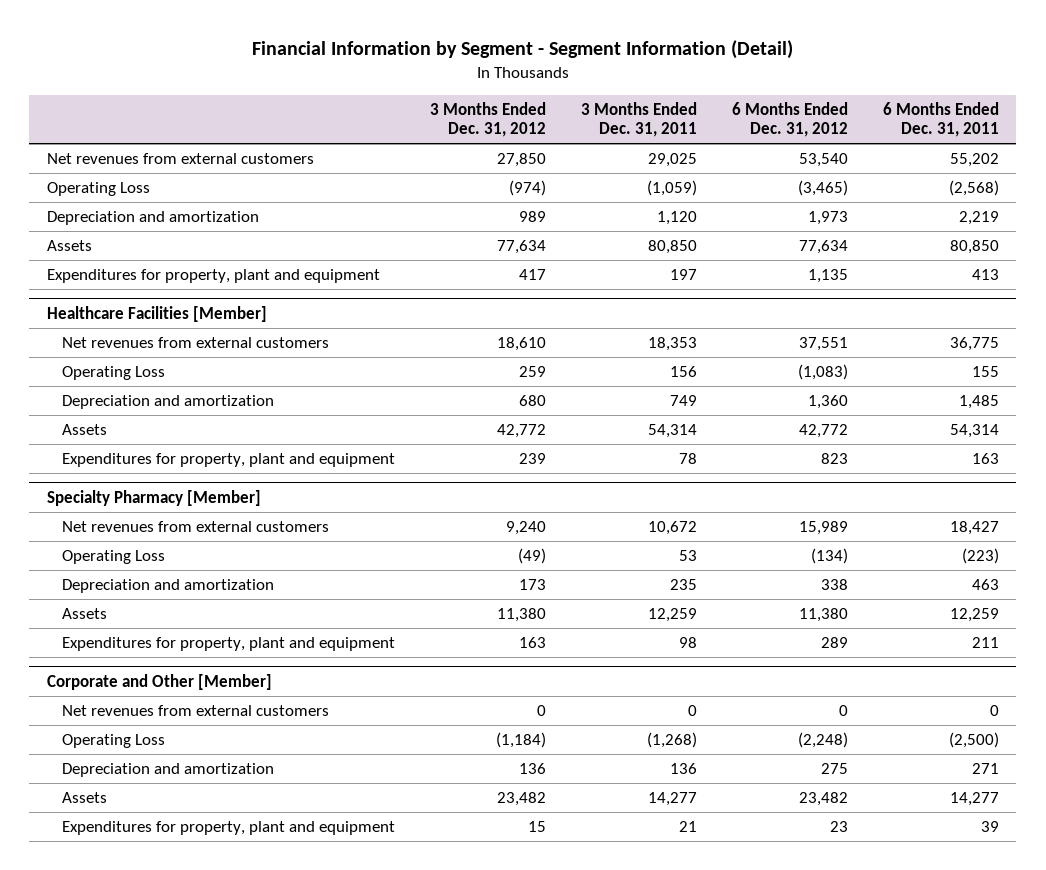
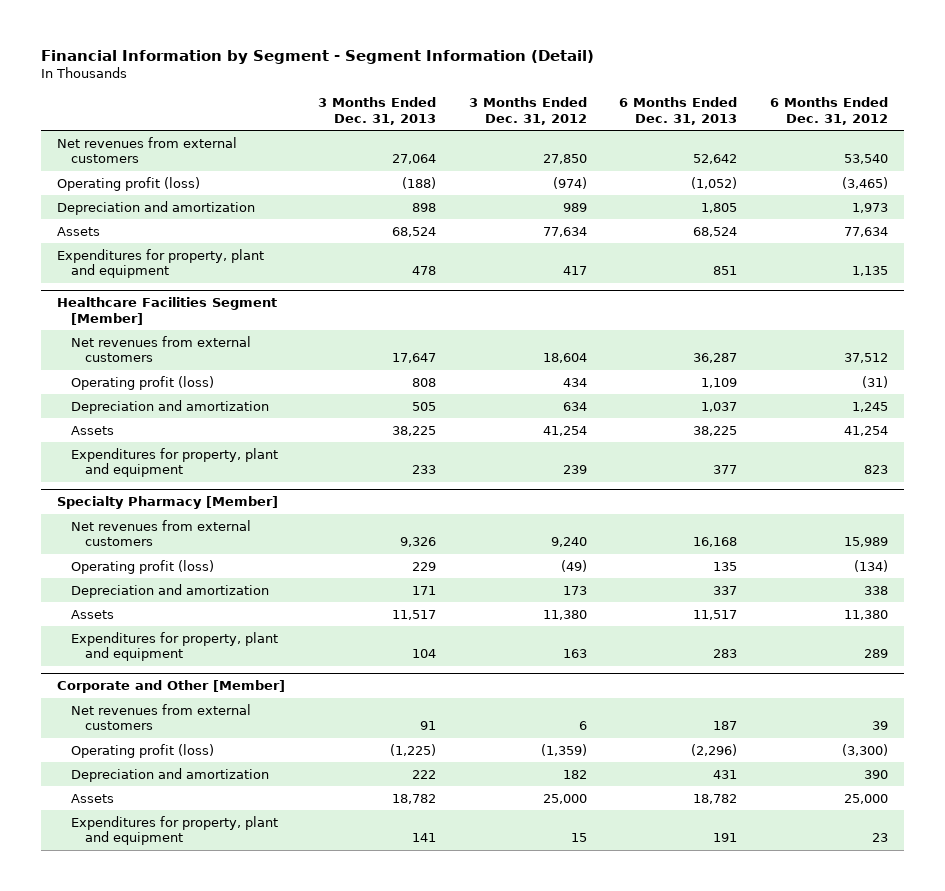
- | 3 Months Ended Dec. 31, 2012 | 3 Months Ended Dec. 31, 2011 | 6 Months Ended Dec. 31, 2012 | 6 Months Ended Dec. 31, 2011
+ | 3 Months Ended Dec. 31, 2013 | 3 Months Ended Dec. 31, 2012 | 6 Months Ended Dec. 31, 2013 | 6 Months Ended Dec. 31, 2012
- Operating Loss | (974) | (1,059) | (3,465) | (2,568)
+ Operating profit (loss) | (188) | (974) | (1,052) | (3,465)
- Healthcare Facilities [Member]
- Net revenues from external customers | 18,610 | 18,353 | 37,551 | 36,775
- Operating Loss | 259 | 156 | (1,083) | 155
- Depreciation and amortization | 680 | 749 | 1,360 | 1,485
- Assets | 42,772 | 54,314 | 42,772 | 54,314
+ Healthcare Facilities Segment [Member]
+ Net revenues from external customers | 17,647 | 18,604 | 36,287 | 37,512
+ Operating profit (loss) | 808 | 434 | 1,109 | (31)
+ Depreciation and amortization | 505 | 634 | 1,037 | 1,245
+ Assets | 38,225 | 41,254 | 38,225 | 41,254
@ Specialty Pharmacy [Member]
- Operating Loss | (49) | 53 | (134) | (223)
+ Operating profit (loss) | 229 | (49) | 135 | (134)
@ Corporate and Other [Member]
- Net revenues from external customers | 0 | 0 | 0 | 0
- Operating Loss | (1,184) | (1,268) | (2,248) | (2,500)
- Depreciation and amortization | 136 | 136 | 275 | 271
- Assets | 23,482 | 14,277 | 23,482 | 14,277
+ Net revenues from external customers | 91 | 6 | 187 | 39
+ Operating profit (loss) | (1,225) | (1,359) | (2,296) | (3,300)
+ Depreciation and amortization | 222 | 182 | 431 | 390
+ Assets | 18,782 | 25,000 | 18,782 | 25,000

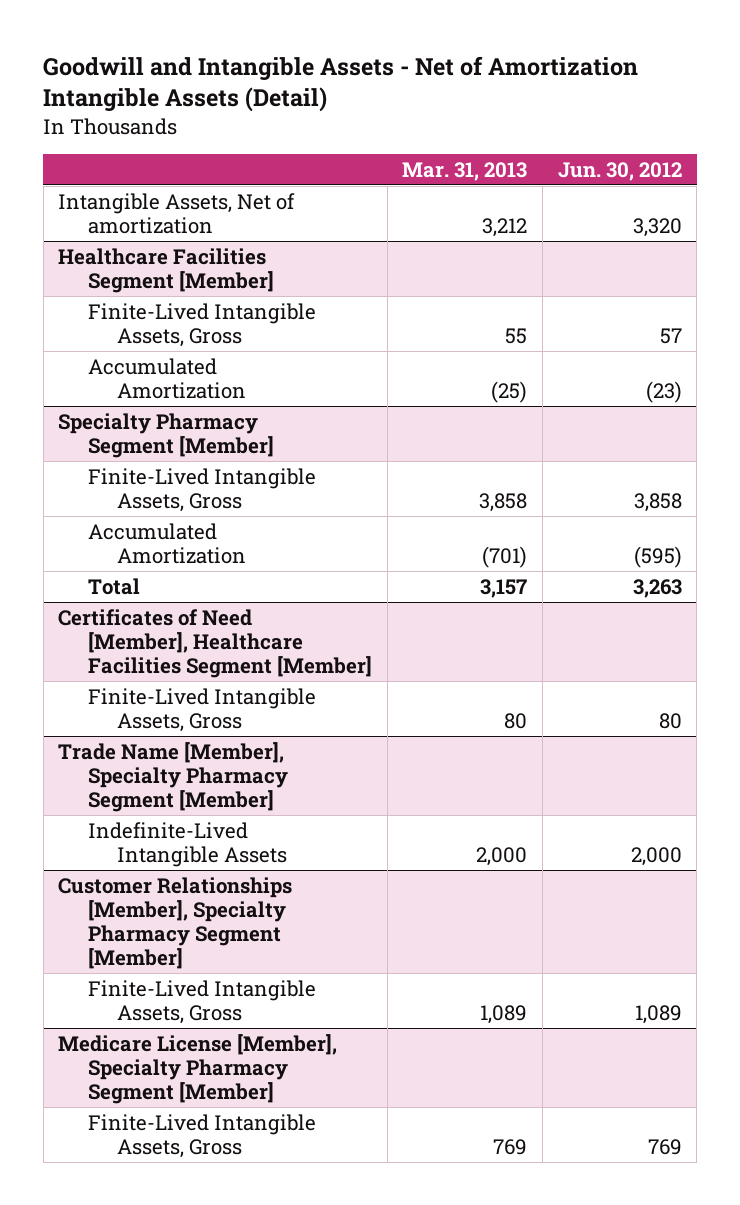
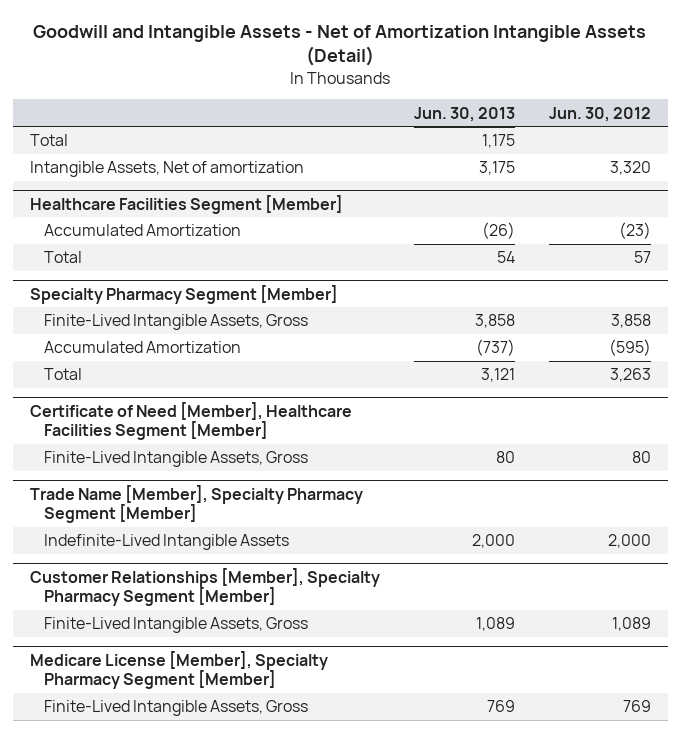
- | Mar. 31, 2013 | Jun. 30, 2012
+ | Jun. 30, 2013 | Jun. 30, 2012
+ Total | 1,175 |
@ Healthcare Facilities Segment [Member]
- Finite-Lived Intangible Assets, Gross | 55 | 57
+ Total | 54 | 57
- Certificates of Need [Member], Healthcare Facilities Segment [Member]
+ Certificate of Need [Member], Healthcare Facilities Segment [Member]

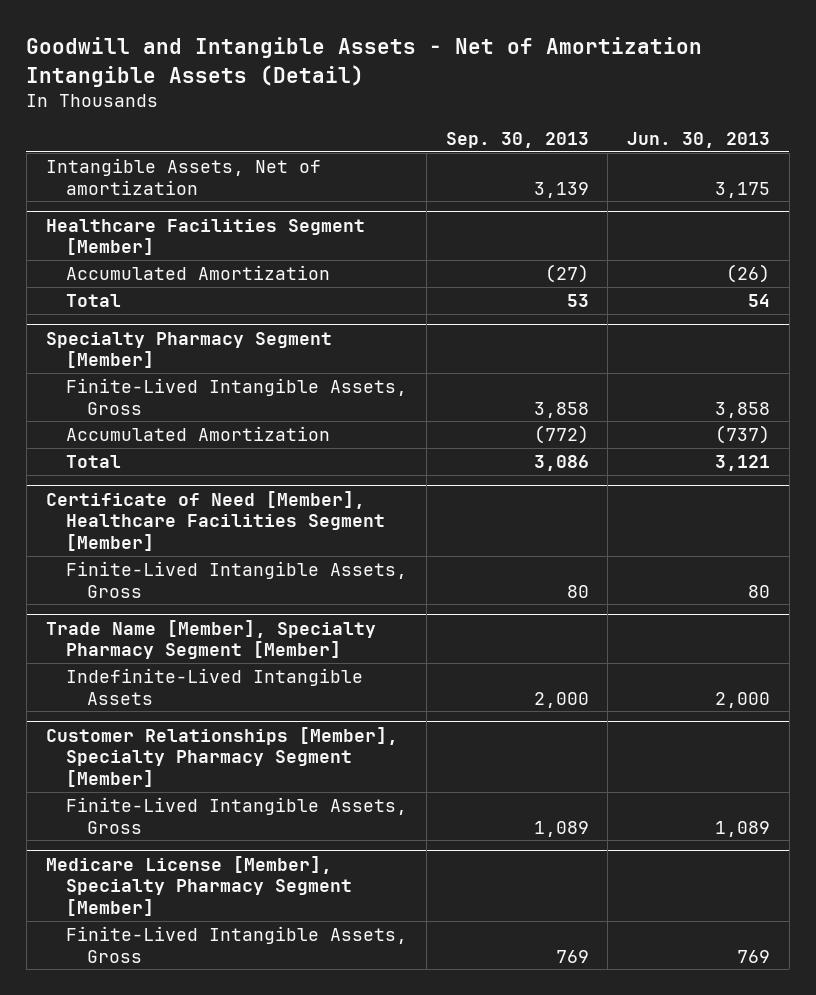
- | Jun. 30, 2013 | Jun. 30, 2012
+ | Sep. 30, 2013 | Jun. 30, 2013
- Total | 1,175 |

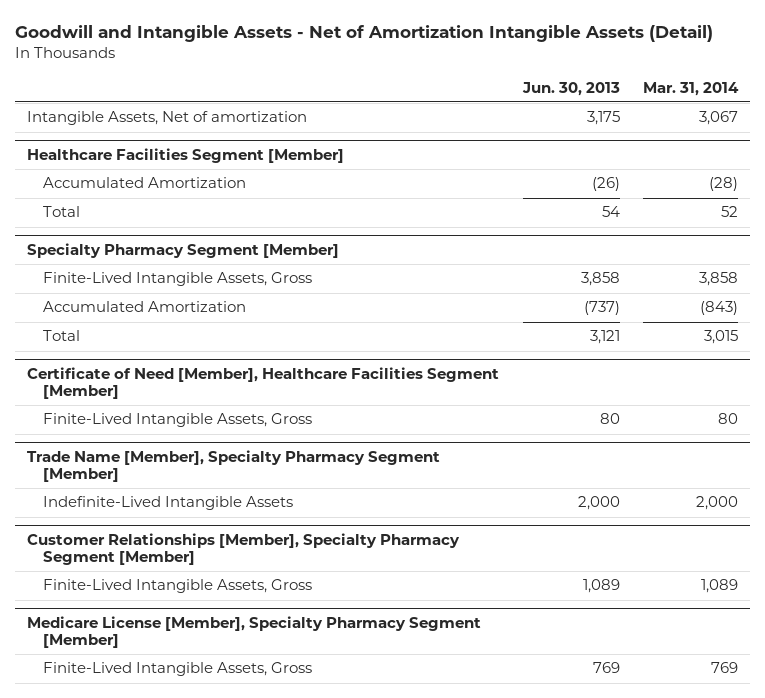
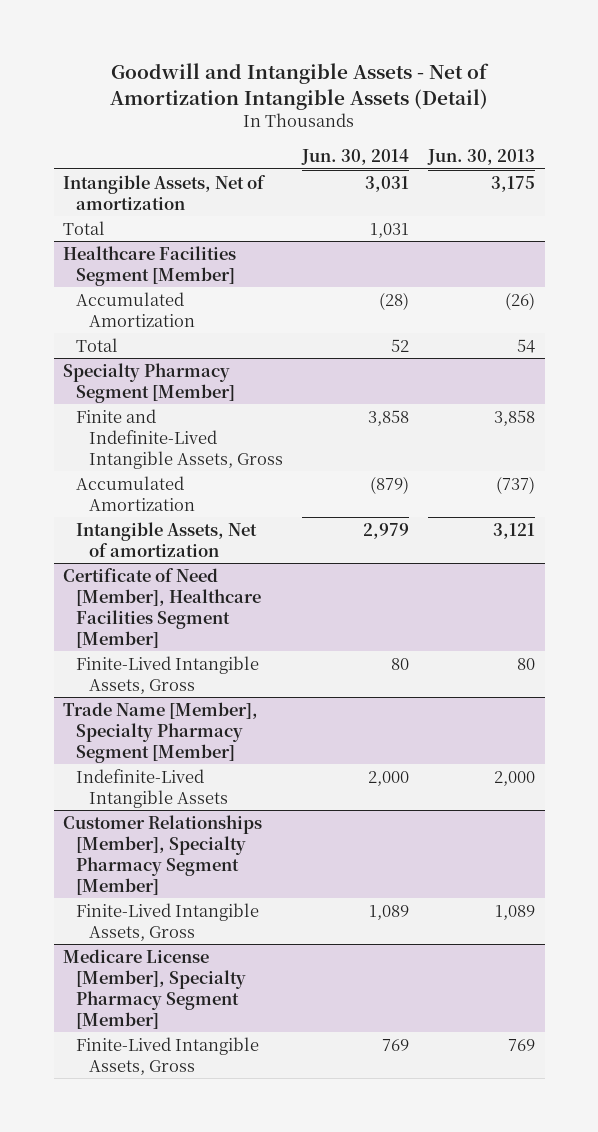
- | Jun. 30, 2013 | Mar. 31, 2014
+ | Jun. 30, 2014 | Jun. 30, 2013
+ Total | 1,031 |
@ Specialty Pharmacy Segment [Member]
- Finite-Lived Intangible Assets, Gross | 3,858 | 3,858
+ Finite and Indefinite-Lived Intangible Assets, Gross | 3,858 | 3,858
- Total | 3,121 | 3,015
+ Intangible Assets, Net of amortization | 2,979 | 3,121

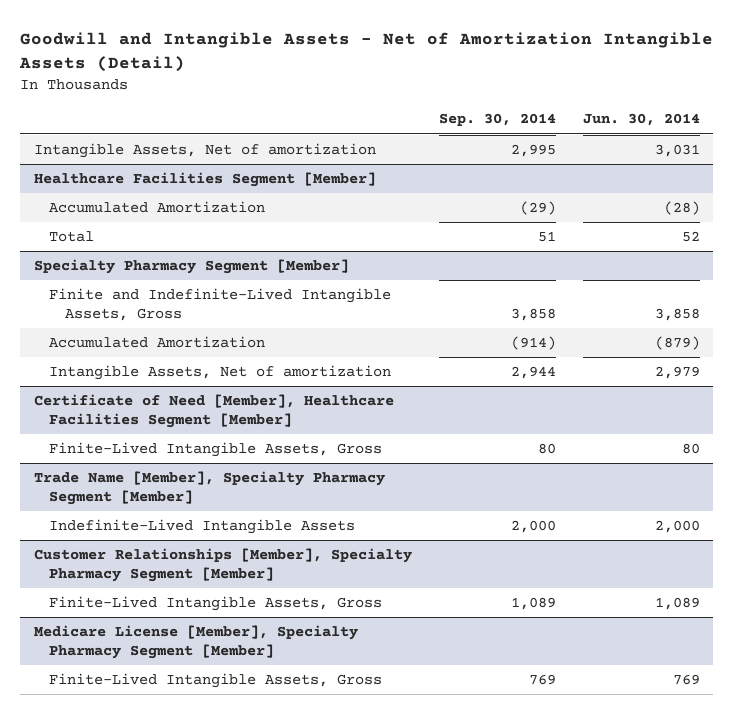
- | Jun. 30, 2014 | Jun. 30, 2013
+ | Sep. 30, 2014 | Jun. 30, 2014
- Total | 1,031 |

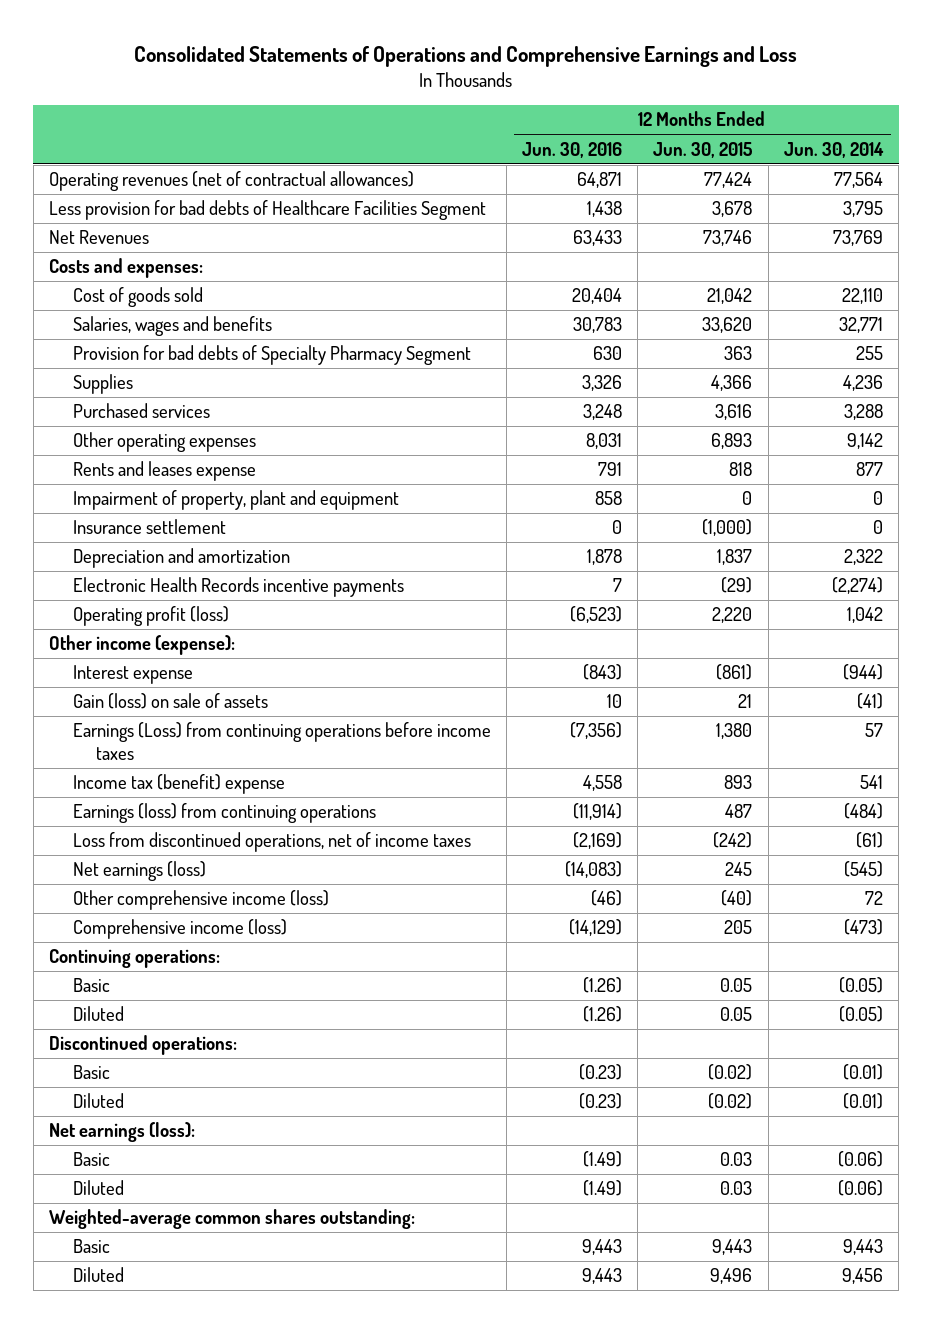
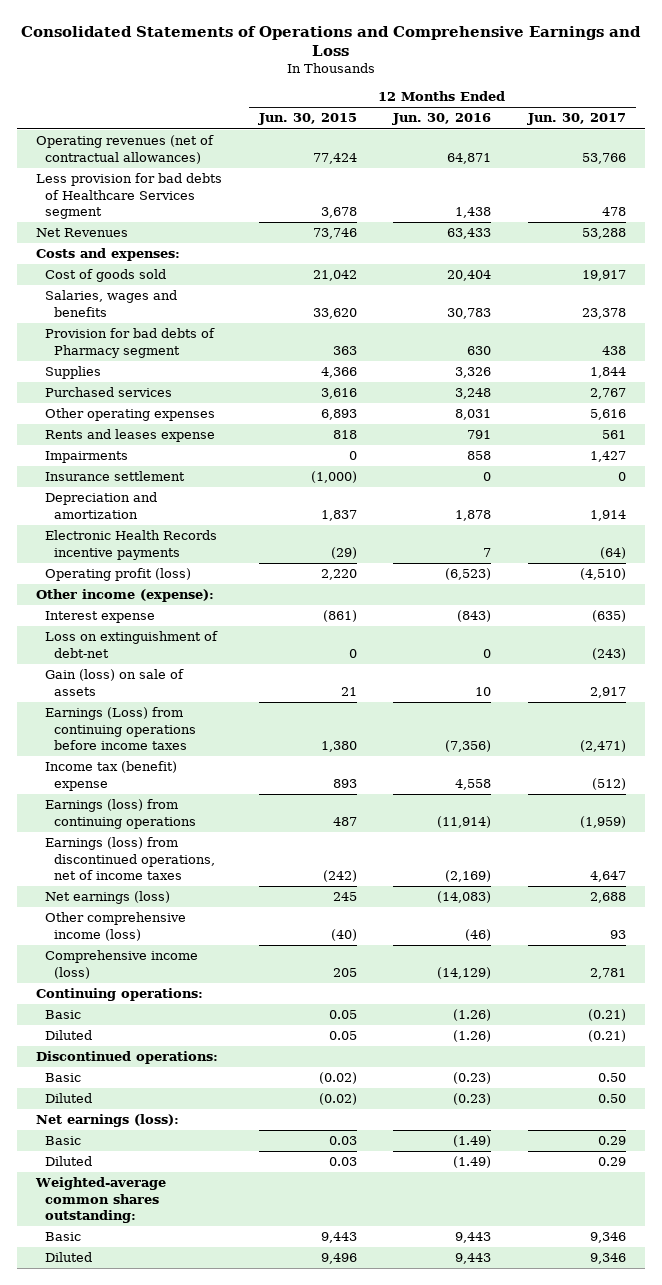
- | 12 Months Ended Jun. 30, 2016 | 12 Months Ended Jun. 30, 2015 | 12 Months Ended Jun. 30, 2014
+ | 12 Months Ended Jun. 30, 2015 | 12 Months Ended Jun. 30, 2016 | 12 Months Ended Jun. 30, 2017
- Less provision for bad debts of Healthcare Facilities Segment | 1,438 | 3,678 | 3,795
+ Less provision for bad debts of Healthcare Services segment | 3,678 | 1,438 | 478
- Provision for bad debts of Specialty Pharmacy Segment | 630 | 363 | 255
+ Provision for bad debts of Pharmacy segment | 363 | 630 | 438
- Impairment of property, plant and equipment | 858 | 0 | 0
+ Impairments | 0 | 858 | 1,427
+ Loss on extinguishment of debt-net | 0 | 0 | (243)
- Loss from discontinued operations, net of income taxes | (2,169) | (242) | (61)
+ Earnings (loss) from discontinued operations, net of income taxes | (242) | (2,169) | 4,647

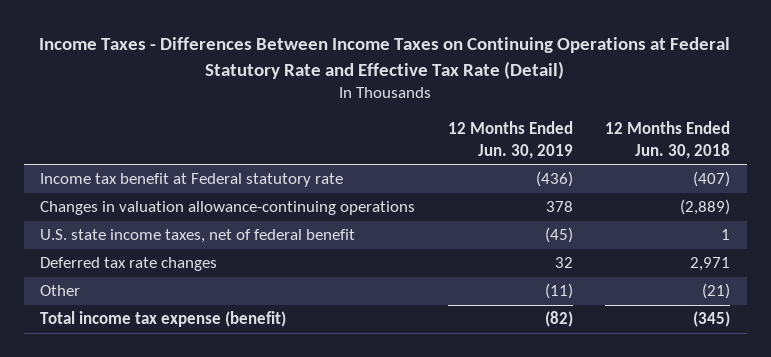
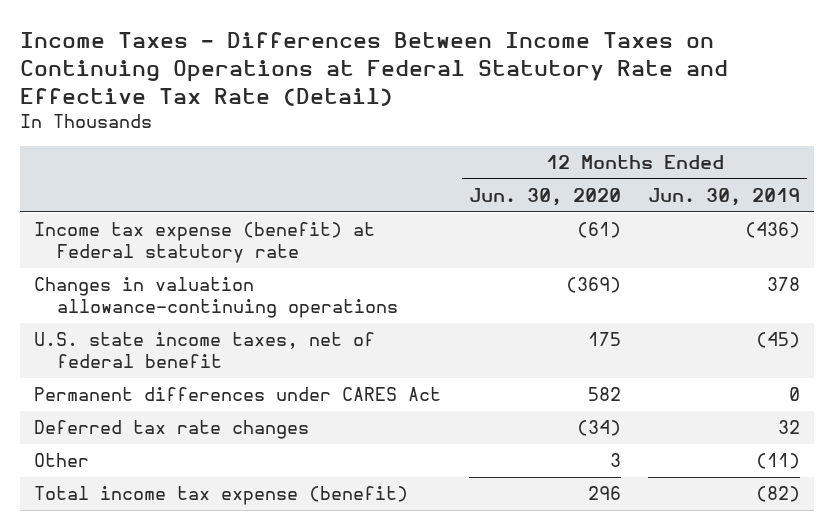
- | 12 Months Ended Jun. 30, 2019 | 12 Months Ended Jun. 30, 2018
+ | 12 Months Ended Jun. 30, 2020 | 12 Months Ended Jun. 30, 2019
- Income tax benefit at Federal statutory rate | (436) | (407)
+ Income tax expense (benefit) at Federal statutory rate | (61) | (436)
+ Permanent differences under CARES Act | 582 | 0

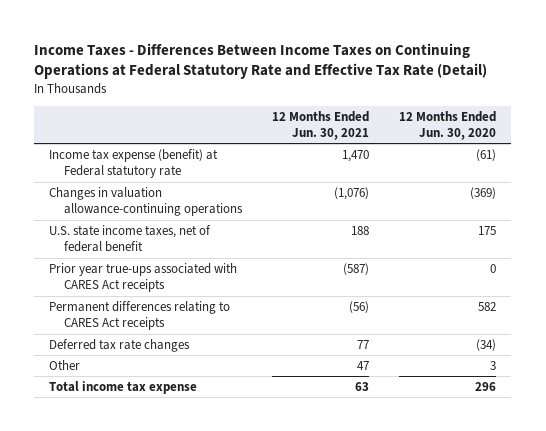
- | 12 Months Ended Jun. 30, 2020 | 12 Months Ended Jun. 30, 2019
+ | 12 Months Ended Jun. 30, 2021 | 12 Months Ended Jun. 30, 2020
- Permanent differences under CARES Act | 582 | 0
+ Prior year true-ups associated with CARES Act receipts | (587) | 0
+ Permanent differences relating to CARES Act receipts | (56) | 582
- Total income tax expense (benefit) | 296 | (82)
+ Total income tax expense | 63 | 296

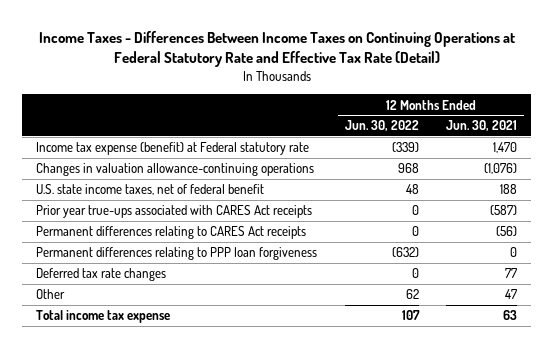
- | 12 Months Ended Jun. 30, 2021 | 12 Months Ended Jun. 30, 2020
+ | 12 Months Ended Jun. 30, 2022 | 12 Months Ended Jun. 30, 2021
+ Permanent differences relating to PPP loan forgiveness | (632) | 0

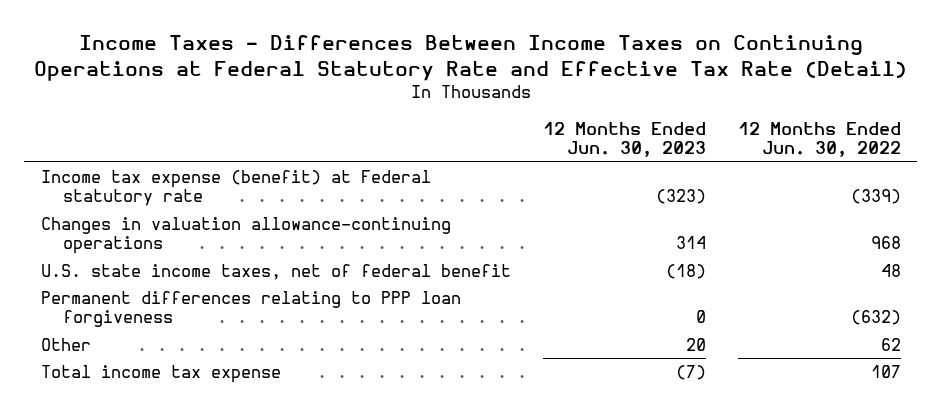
- | 12 Months Ended Jun. 30, 2022 | 12 Months Ended Jun. 30, 2021
+ | 12 Months Ended Jun. 30, 2023 | 12 Months Ended Jun. 30, 2022
- Prior year true-ups associated with CARES Act receipts | 0 | (587)
- Permanent differences relating to CARES Act receipts | 0 | (56)
- Deferred tax rate changes | 0 | 77

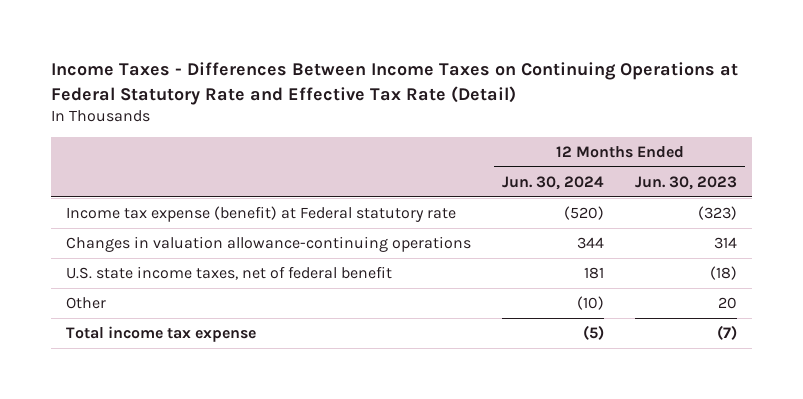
- | 12 Months Ended Jun. 30, 2023 | 12 Months Ended Jun. 30, 2022
+ | 12 Months Ended Jun. 30, 2024 | 12 Months Ended Jun. 30, 2023
- Permanent differences relating to PPP loan forgiveness | 0 | (632)

